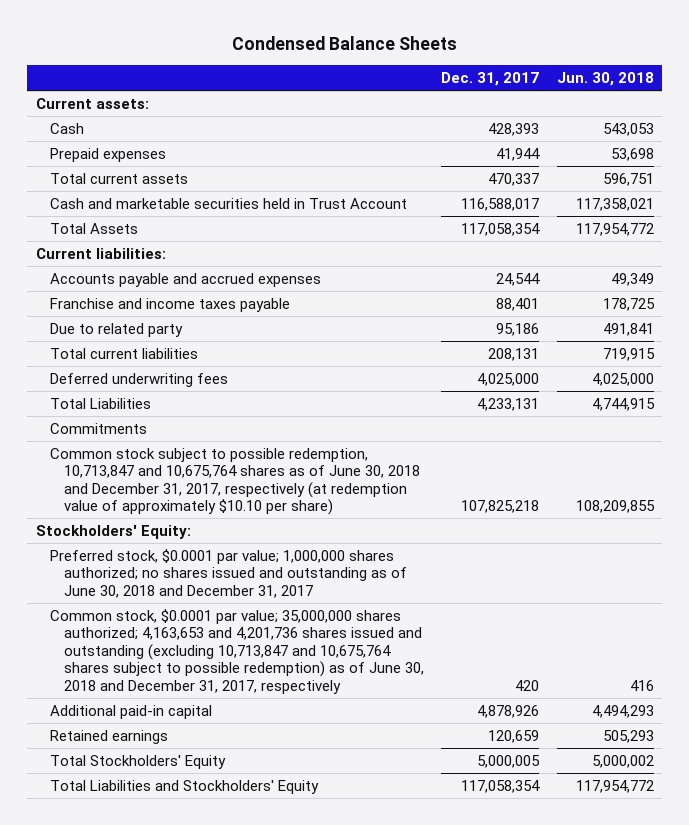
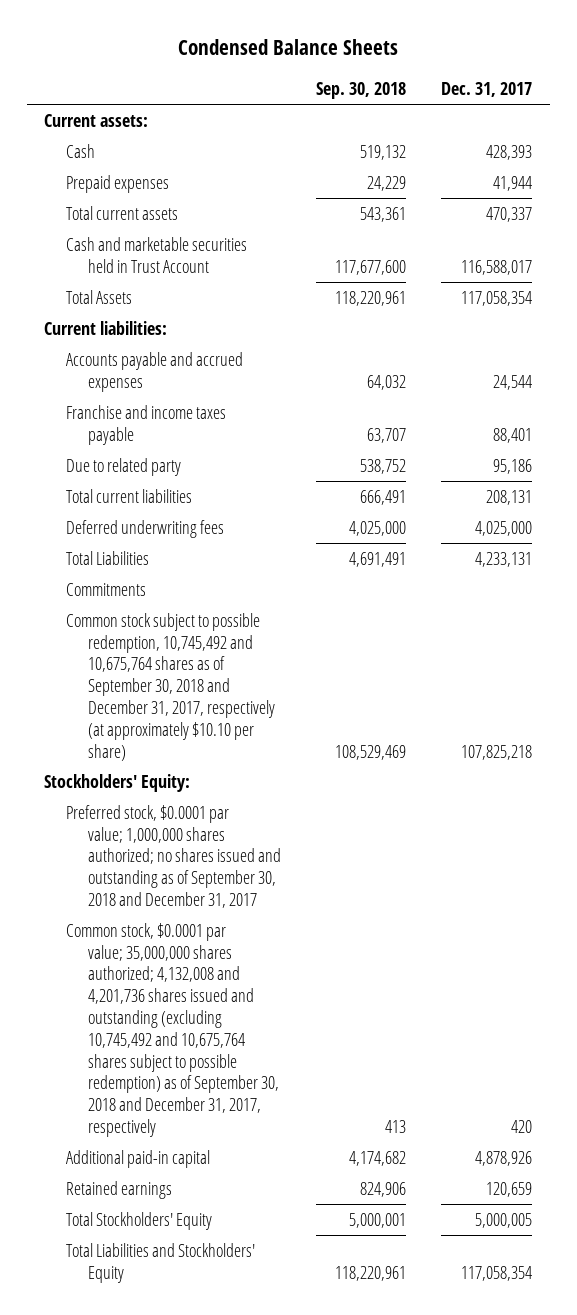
- | Dec. 31, 2017 | Jun. 30, 2018
+ | Sep. 30, 2018 | Dec. 31, 2017
- Common stock subject to possible redemption, 10,713,847 and 10,675,764 shares as of June 30, 2018 and December 31, 2017, respectively (at redemption value of approximately $10.10 per share) | 107,825,218 | 108,209,855
+ Common stock subject to possible redemption, 10,745,492 and 10,675,764 shares as of September 30, 2018 and December 31, 2017, respectively (at approximately $10.10 per share) | 108,529,469 | 107,825,218
- Preferred stock, $0.0001 par value; 1,000,000 shares authorized; no shares issued and outstanding as of June 30, 2018 and December 31, 2017
- Common stock, $0.0001 par value; 35,000,000 shares authorized; 4,163,653 and 4,201,736 shares issued and outstanding (excluding 10,713,847 and 10,675,764 shares subject to possible redemption) as of June 30, 2018 and December 31, 2017, respectively | 420 | 416
+ Preferred stock, $0.0001 par value; 1,000,000 shares authorized; no shares issued and outstanding as of September 30, 2018 and December 31, 2017
+ Common stock, $0.0001 par value; 35,000,000 shares authorized; 4,132,008 and 4,201,736 shares issued and outstanding (excluding 10,745,492 and 10,675,764 shares subject to possible redemption) as of September 30, 2018 and December 31, 2017, respectively | 413 | 420

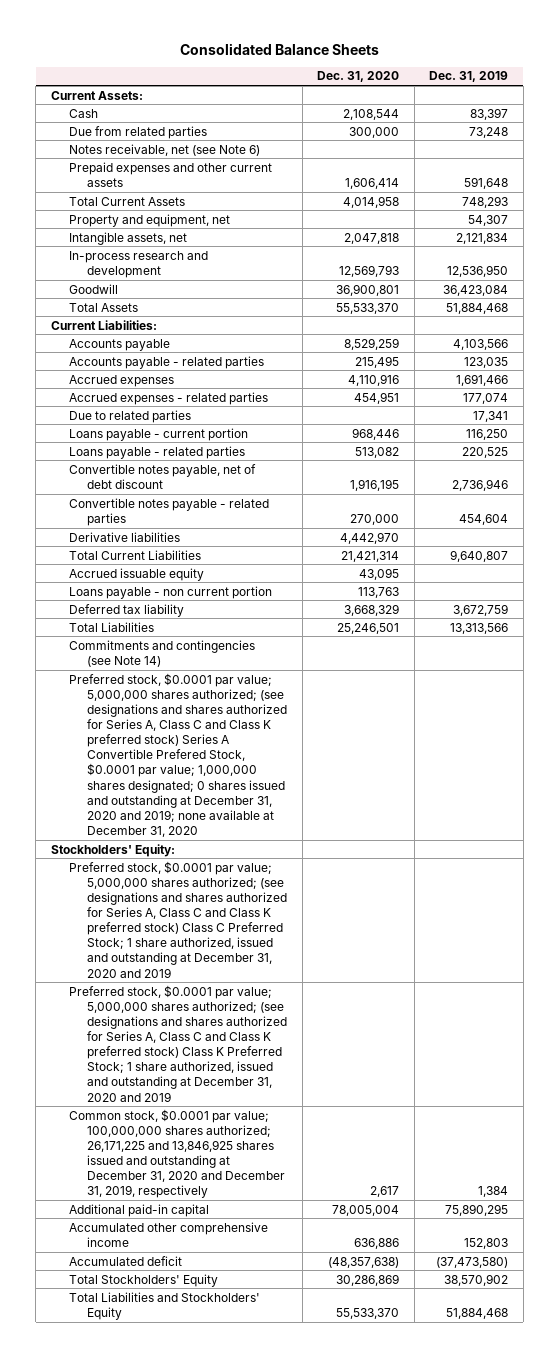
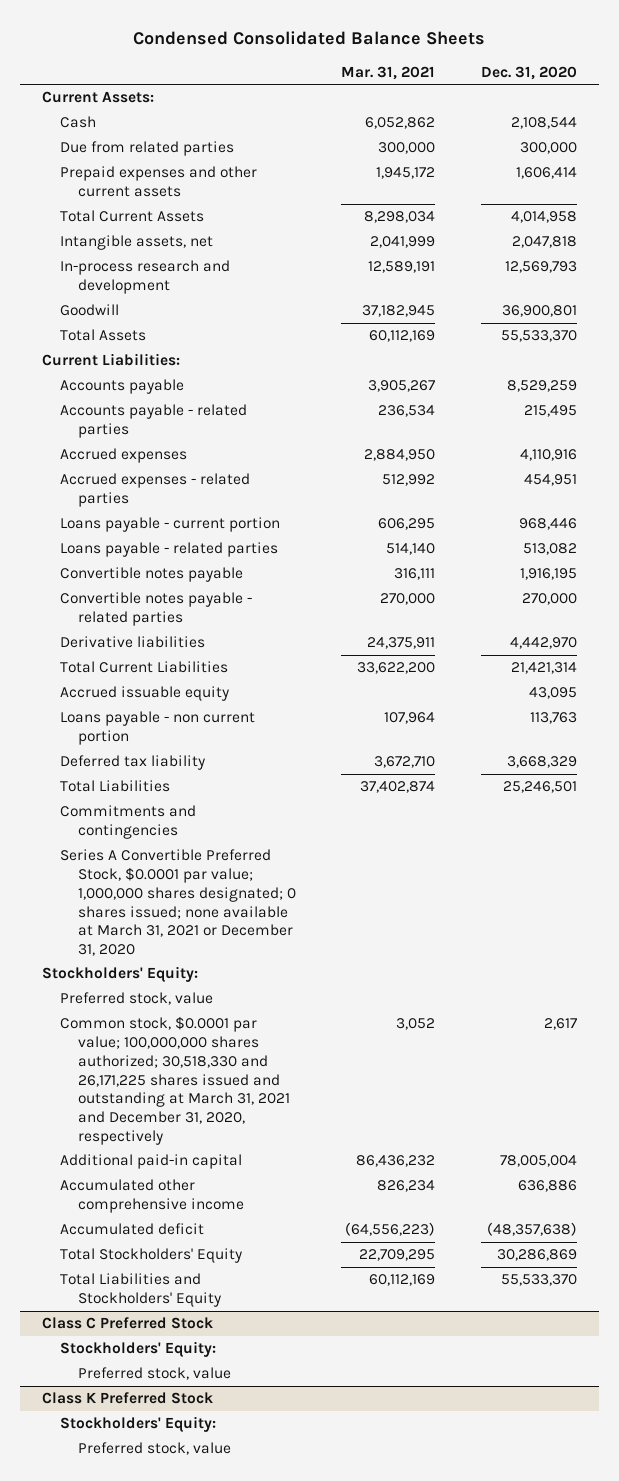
- Consolidated Balance Sheets
+ Condensed Consolidated Balance Sheets
- | Dec. 31, 2020 | Dec. 31, 2019
+ | Mar. 31, 2021 | Dec. 31, 2020
- Notes receivable, net (see Note 6)
- Property and equipment, net | | 54,307
- Due to related parties | | 17,341
- Convertible notes payable, net of debt discount | 1,916,195 | 2,736,946
+ Convertible notes payable | 316,111 | 1,916,195
- Commitments and contingencies (see Note 14)
- Preferred stock, $0.0001 par value; 5,000,000 shares authorized; (see designations and shares authorized for Series A, Class C and Class K preferred stock) Series A Convertible Prefered Stock, $0.0001 par value; 1,000,000 shares designated; 0 shares issued and outstanding at December 31, 2020 and 2019; none available at December 31, 2020
+ Commitments and contingencies
+ Series A Convertible Preferred Stock, $0.0001 par value; 1,000,000 shares designated; 0 shares issued; none available at March 31, 2021 or December 31, 2020
- Preferred stock, $0.0001 par value; 5,000,000 shares authorized; (see designations and shares authorized for Series A, Class C and Class K preferred stock) Class C Preferred Stock; 1 share authorized, issued and outstanding at December 31, 2020 and 2019
- Preferred stock, $0.0001 par value; 5,000,000 shares authorized; (see designations and shares authorized for Series A, Class C and Class K preferred stock) Class K Preferred Stock; 1 share authorized, issued and outstanding at December 31, 2020 and 2019
- Common stock, $0.0001 par value; 100,000,000 shares authorized; 26,171,225 and 13,846,925 shares issued and outstanding at December 31, 2020 and December 31, 2019, respectively | 2,617 | 1,384
+ Preferred stock, value
+ Common stock, $0.0001 par value; 100,000,000 shares authorized; 30,518,330 and 26,171,225 shares issued and outstanding at March 31, 2021 and December 31, 2020, respectively | 3,052 | 2,617
+ Class C Preferred Stock
+ Stockholders' Equity:
+ Preferred stock, value
+ Class K Preferred Stock
+ Stockholders' Equity:
+ Preferred stock, value

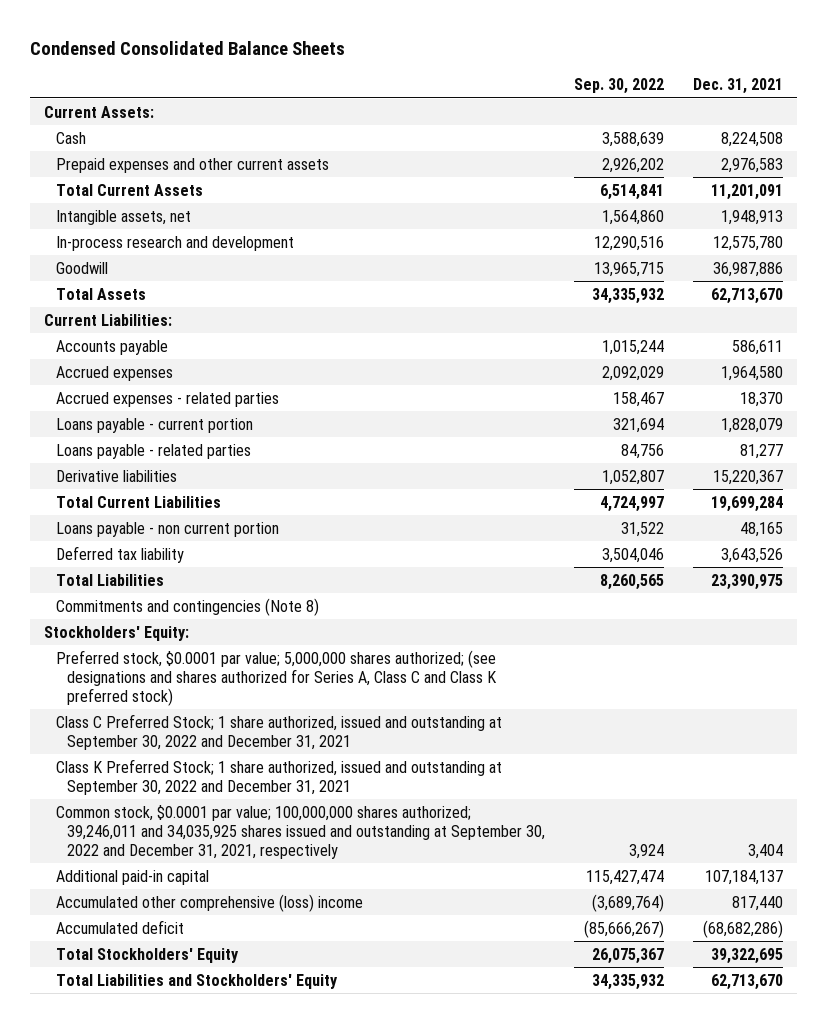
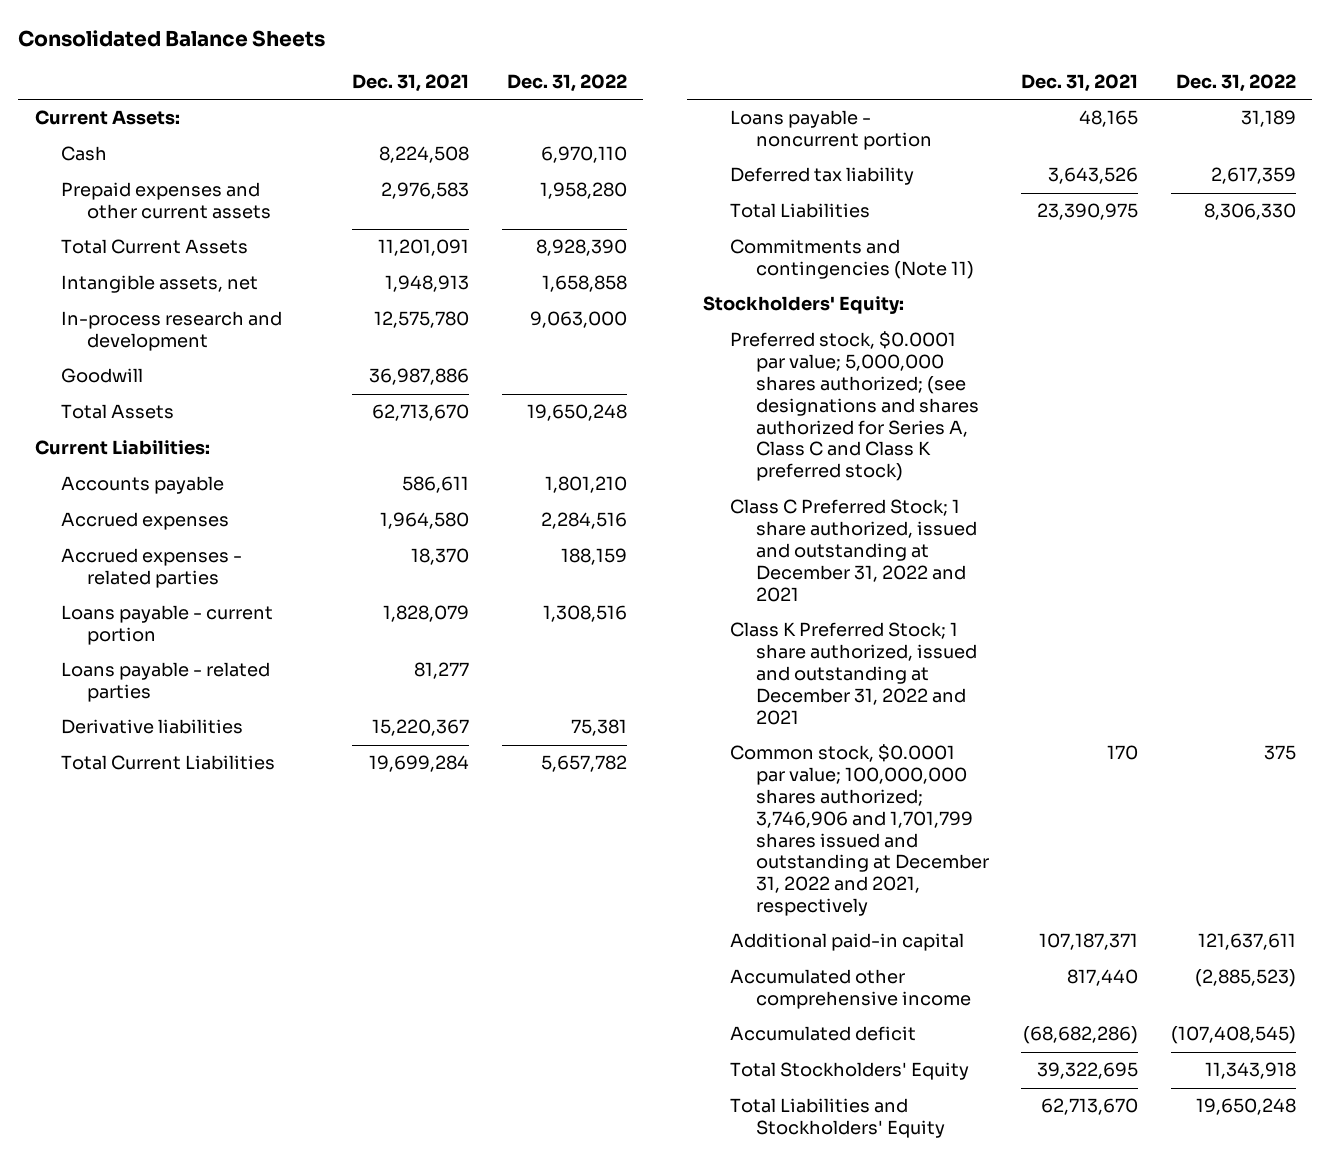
- Condensed Consolidated Balance Sheets
+ Consolidated Balance Sheets
- | Sep. 30, 2022 | Dec. 31, 2021
+ | Dec. 31, 2021 | Dec. 31, 2022
- Loans payable - non current portion | 31,522 | 48,165
+ Loans payable - noncurrent portion | 48,165 | 31,189
- Commitments and contingencies (Note 8)
+ Commitments and contingencies (Note 11)
- Class C Preferred Stock; 1 share authorized, issued and outstanding at September 30, 2022 and December 31, 2021
- Class K Preferred Stock; 1 share authorized, issued and outstanding at September 30, 2022 and December 31, 2021
- Common stock, $0.0001 par value; 100,000,000 shares authorized; 39,246,011 and 34,035,925 shares issued and outstanding at September 30, 2022 and December 31, 2021, respectively | 3,924 | 3,404
- Additional paid-in capital | 115,427,474 | 107,184,137
- Accumulated other comprehensive (loss) income | (3,689,764) | 817,440
+ Class C Preferred Stock; 1 share authorized, issued and outstanding at December 31, 2022 and 2021
+ Class K Preferred Stock; 1 share authorized, issued and outstanding at December 31, 2022 and 2021
+ Common stock, $0.0001 par value; 100,000,000 shares authorized; 3,746,906 and 1,701,799 shares issued and outstanding at December 31, 2022 and 2021, respectively | 170 | 375
+ Additional paid-in capital | 107,187,371 | 121,637,611
+ Accumulated other comprehensive income | 817,440 | (2,885,523)

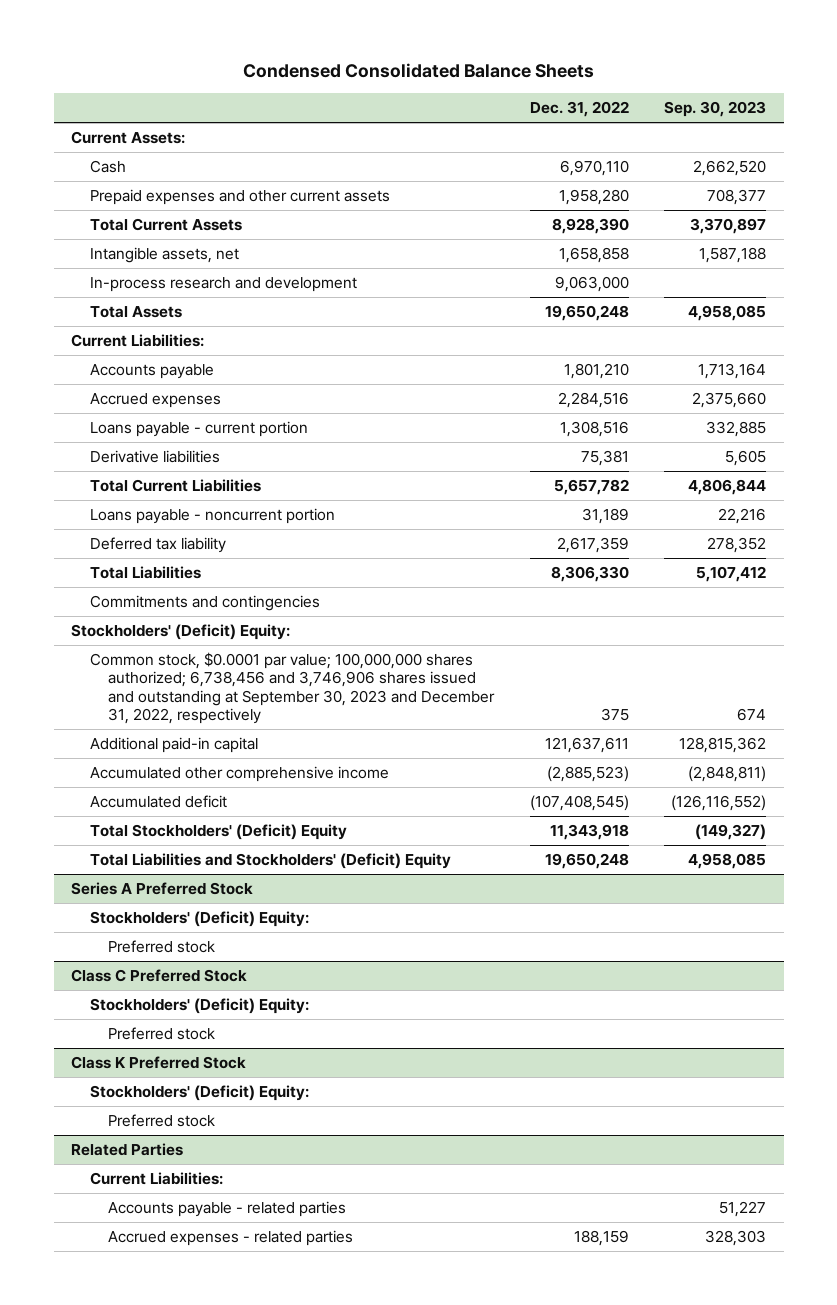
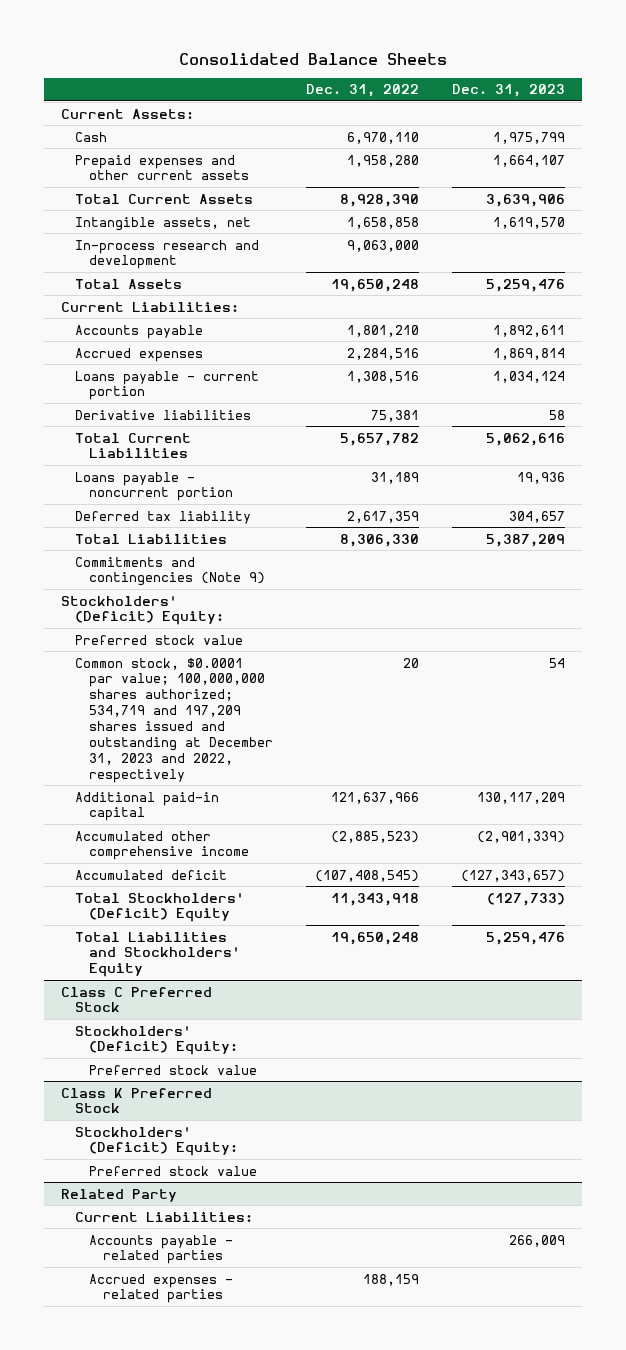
- Condensed Consolidated Balance Sheets
+ Consolidated Balance Sheets
- | Dec. 31, 2022 | Sep. 30, 2023
+ | Dec. 31, 2022 | Dec. 31, 2023
- Commitments and contingencies
+ Commitments and contingencies (Note 9)
- Common stock, $0.0001 par value; 100,000,000 shares authorized; 6,738,456 and 3,746,906 shares issued and outstanding at September 30, 2023 and December 31, 2022, respectively | 375 | 674
- Additional paid-in capital | 121,637,611 | 128,815,362
+ Preferred stock value
+ Common stock, $0.0001 par value; 100,000,000 shares authorized; 534,719 and 197,209 shares issued and outstanding at December 31, 2023 and 2022, respectively | 20 | 54
+ Additional paid-in capital | 121,637,966 | 130,117,209
- Total Liabilities and Stockholders' (Deficit) Equity | 19,650,248 | 4,958,085
- Series A Preferred Stock
- Stockholders' (Deficit) Equity:
- Preferred stock
+ Total Liabilities and Stockholders' Equity | 19,650,248 | 5,259,476
@ Class C Preferred Stock
- Preferred stock
+ Preferred stock value
@ Class K Preferred Stock
- Preferred stock
- Related Parties
@ Class K Preferred Stock
+ Preferred stock value
+ Related Party

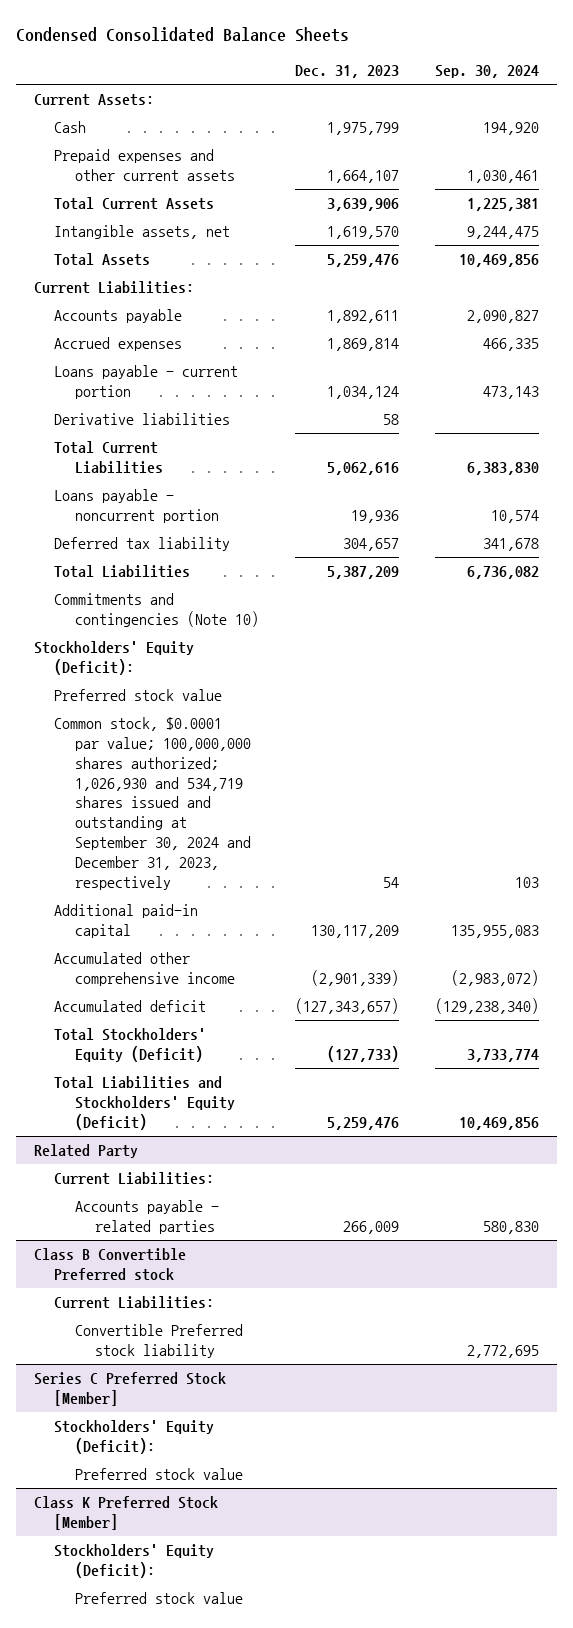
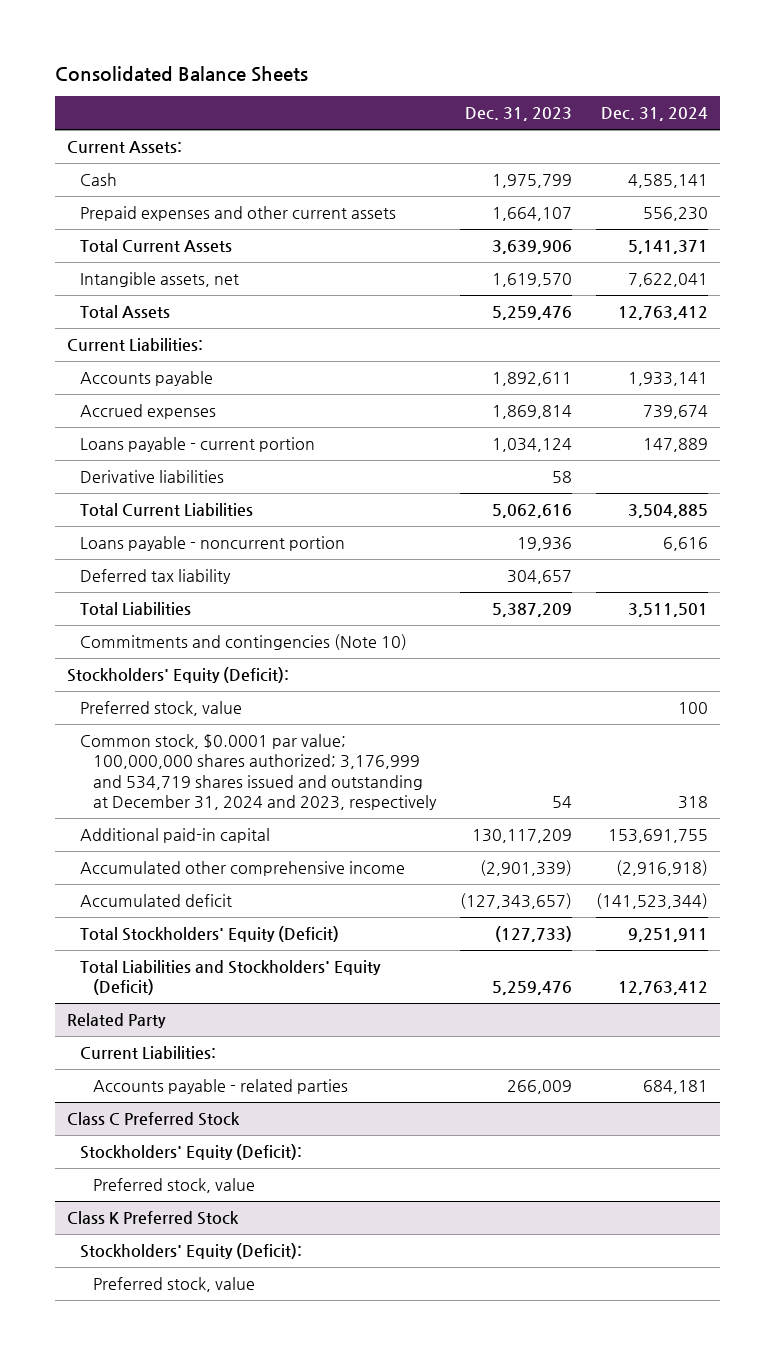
- Condensed Consolidated Balance Sheets
+ Consolidated Balance Sheets
- | Dec. 31, 2023 | Sep. 30, 2024
+ | Dec. 31, 2023 | Dec. 31, 2024
- Preferred stock value
- Common stock, $0.0001 par value; 100,000,000 shares authorized; 1,026,930 and 534,719 shares issued and outstanding at September 30, 2024 and December 31, 2023, respectively | 54 | 103
+ Preferred stock, value | | 100
+ Common stock, $0.0001 par value; 100,000,000 shares authorized; 3,176,999 and 534,719 shares issued and outstanding at December 31, 2024 and 2023, respectively | 54 | 318
- Class B Convertible Preferred stock
- Current Liabilities:
- Convertible Preferred stock liability | | 2,772,695
- Series C Preferred Stock [Member]
+ Class C Preferred Stock
- Preferred stock value
- Class K Preferred Stock [Member]
+ Preferred stock, value
+ Class K Preferred Stock
- Preferred stock value
+ Preferred stock, value

